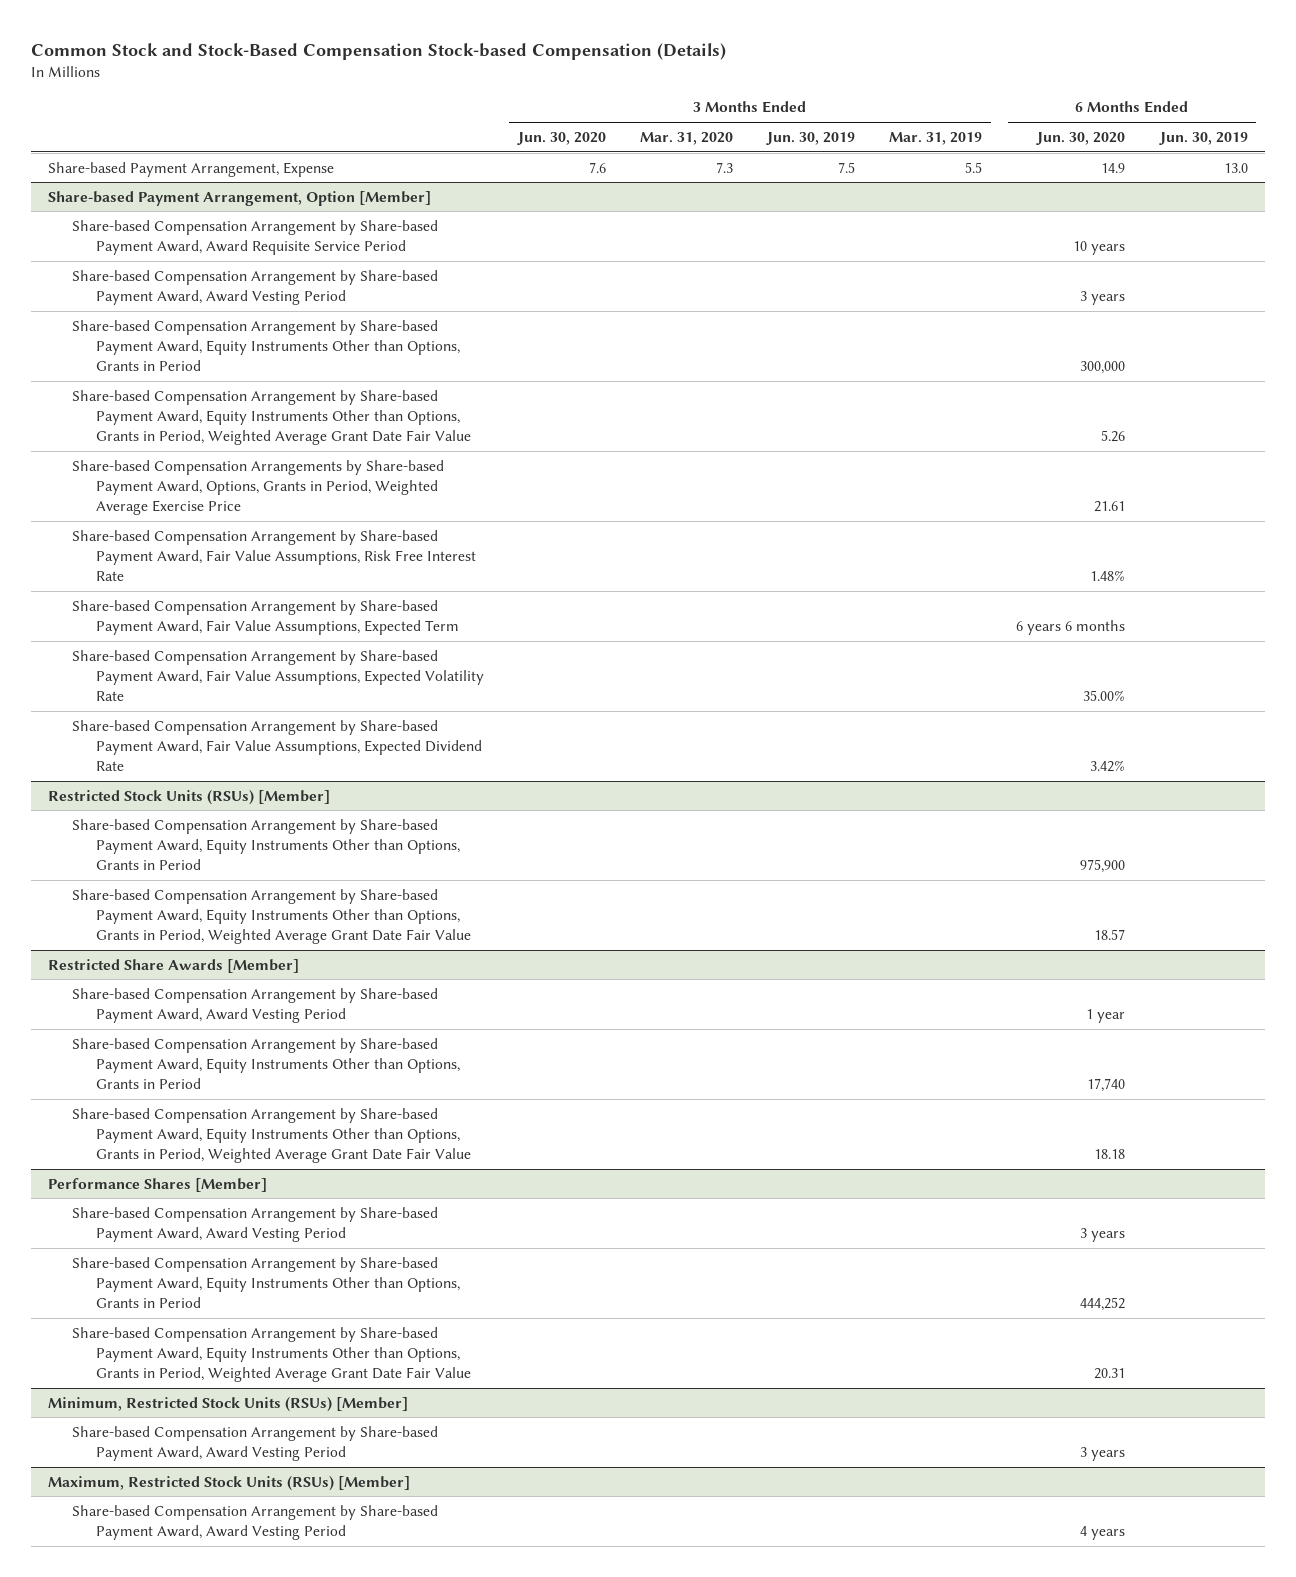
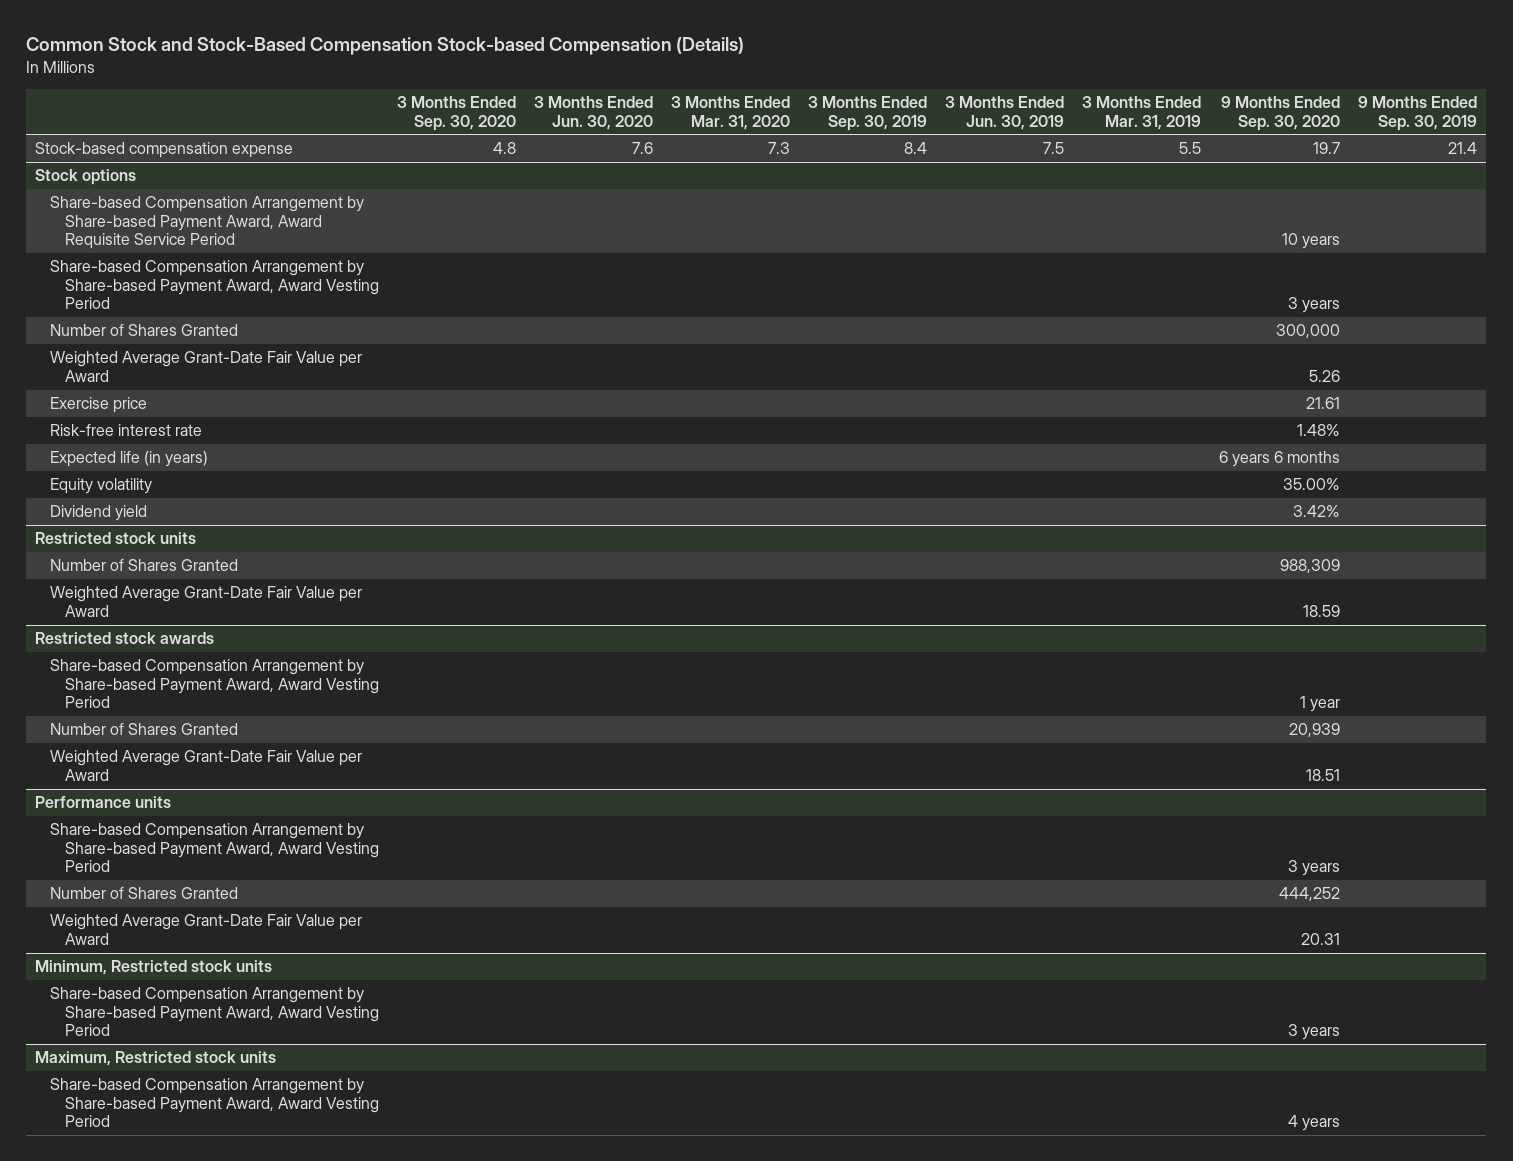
- | 3 Months Ended Jun. 30, 2020 | 3 Months Ended Mar. 31, 2020 | 3 Months Ended Jun. 30, 2019 | 3 Months Ended Mar. 31, 2019 | 6 Months Ended Jun. 30, 2020 | 6 Months Ended Jun. 30, 2019
+ | 3 Months Ended Sep. 30, 2020 | 3 Months Ended Jun. 30, 2020 | 3 Months Ended Mar. 31, 2020 | 3 Months Ended Sep. 30, 2019 | 3 Months Ended Jun. 30, 2019 | 3 Months Ended Mar. 31, 2019 | 9 Months Ended Sep. 30, 2020 | 9 Months Ended Sep. 30, 2019
- Share-based Payment Arrangement, Expense | 7.6 | 7.3 | 7.5 | 5.5 | 14.9 | 13.0
- Share-based Payment Arrangement, Option [Member]
+ Stock-based compensation expense | 4.8 | 7.6 | 7.3 | 8.4 | 7.5 | 5.5 | 19.7 | 21.4
+ Stock options
- Share-based Compensation Arrangement by Share-based Payment Award, Equity Instruments Other than Options, Grants in Period | | | | | 300,000 |
- Share-based Compensation Arrangement by Share-based Payment Award, Equity Instruments Other than Options, Grants in Period, Weighted Average Grant Date Fair Value | | | | | 5.26 |
- Share-based Compensation Arrangements by Share-based Payment Award, Options, Grants in Period, Weighted Average Exercise Price | | | | | 21.61 |
- Share-based Compensation Arrangement by Share-based Payment Award, Fair Value Assumptions, Risk Free Interest Rate | | | | | 1.48% |
- Share-based Compensation Arrangement by Share-based Payment Award, Fair Value Assumptions, Expected Term | | | | | 6 years 6 months |
- Share-based Compensation Arrangement by Share-based Payment Award, Fair Value Assumptions, Expected Volatility Rate | | | | | 35.00% |
- Share-based Compensation Arrangement by Share-based Payment Award, Fair Value Assumptions, Expected Dividend Rate | | | | | 3.42% |
- Restricted Stock Units (RSUs) [Member]
- Share-based Compensation Arrangement by Share-based Payment Award, Equity Instruments Other than Options, Grants in Period | | | | | 975,900 |
- Share-based Compensation Arrangement by Share-based Payment Award, Equity Instruments Other than Options, Grants in Period, Weighted Average Grant Date Fair Value | | | | | 18.57 |
- Restricted Share Awards [Member]
+ Number of Shares Granted | | | | | | | 300,000 |
+ Weighted Average Grant-Date Fair Value per Award | | | | | | | 5.26 |
+ Exercise price | | | | | | | 21.61 |
+ Risk-free interest rate | | | | | | | 1.48% |
+ Expected life (in years) | | | | | | | 6 years 6 months |
+ Equity volatility | | | | | | | 35.00% |
+ Dividend yield | | | | | | | 3.42% |
+ Restricted stock units
+ Number of Shares Granted | | | | | | | 988,309 |
+ Weighted Average Grant-Date Fair Value per Award | | | | | | | 18.59 |
+ Restricted stock awards
- Share-based Compensation Arrangement by Share-based Payment Award, Equity Instruments Other than Options, Grants in Period | | | | | 17,740 |
- Share-based Compensation Arrangement by Share-based Payment Award, Equity Instruments Other than Options, Grants in Period, Weighted Average Grant Date Fair Value | | | | | 18.18 |
- Performance Shares [Member]
+ Number of Shares Granted | | | | | | | 20,939 |
+ Weighted Average Grant-Date Fair Value per Award | | | | | | | 18.51 |
+ Performance units
- Share-based Compensation Arrangement by Share-based Payment Award, Equity Instruments Other than Options, Grants in Period | | | | | 444,252 |
- Share-based Compensation Arrangement by Share-based Payment Award, Equity Instruments Other than Options, Grants in Period, Weighted Average Grant Date Fair Value | | | | | 20.31 |
- Minimum, Restricted Stock Units (RSUs) [Member]
+ Number of Shares Granted | | | | | | | 444,252 |
+ Weighted Average Grant-Date Fair Value per Award | | | | | | | 20.31 |
+ Minimum, Restricted stock units
- Maximum, Restricted Stock Units (RSUs) [Member]
+ Maximum, Restricted stock units

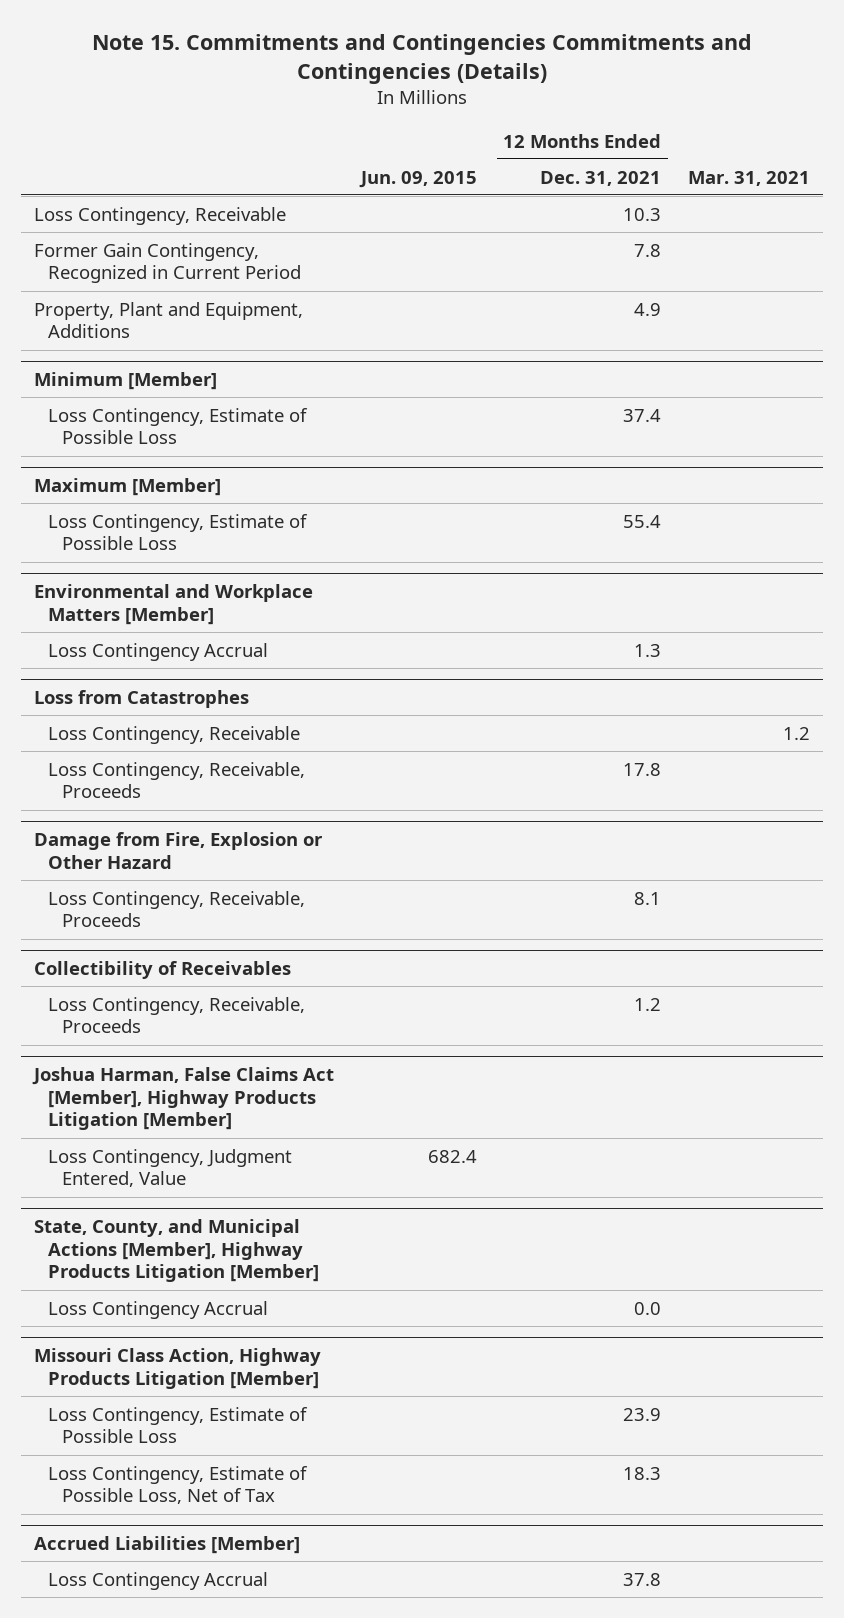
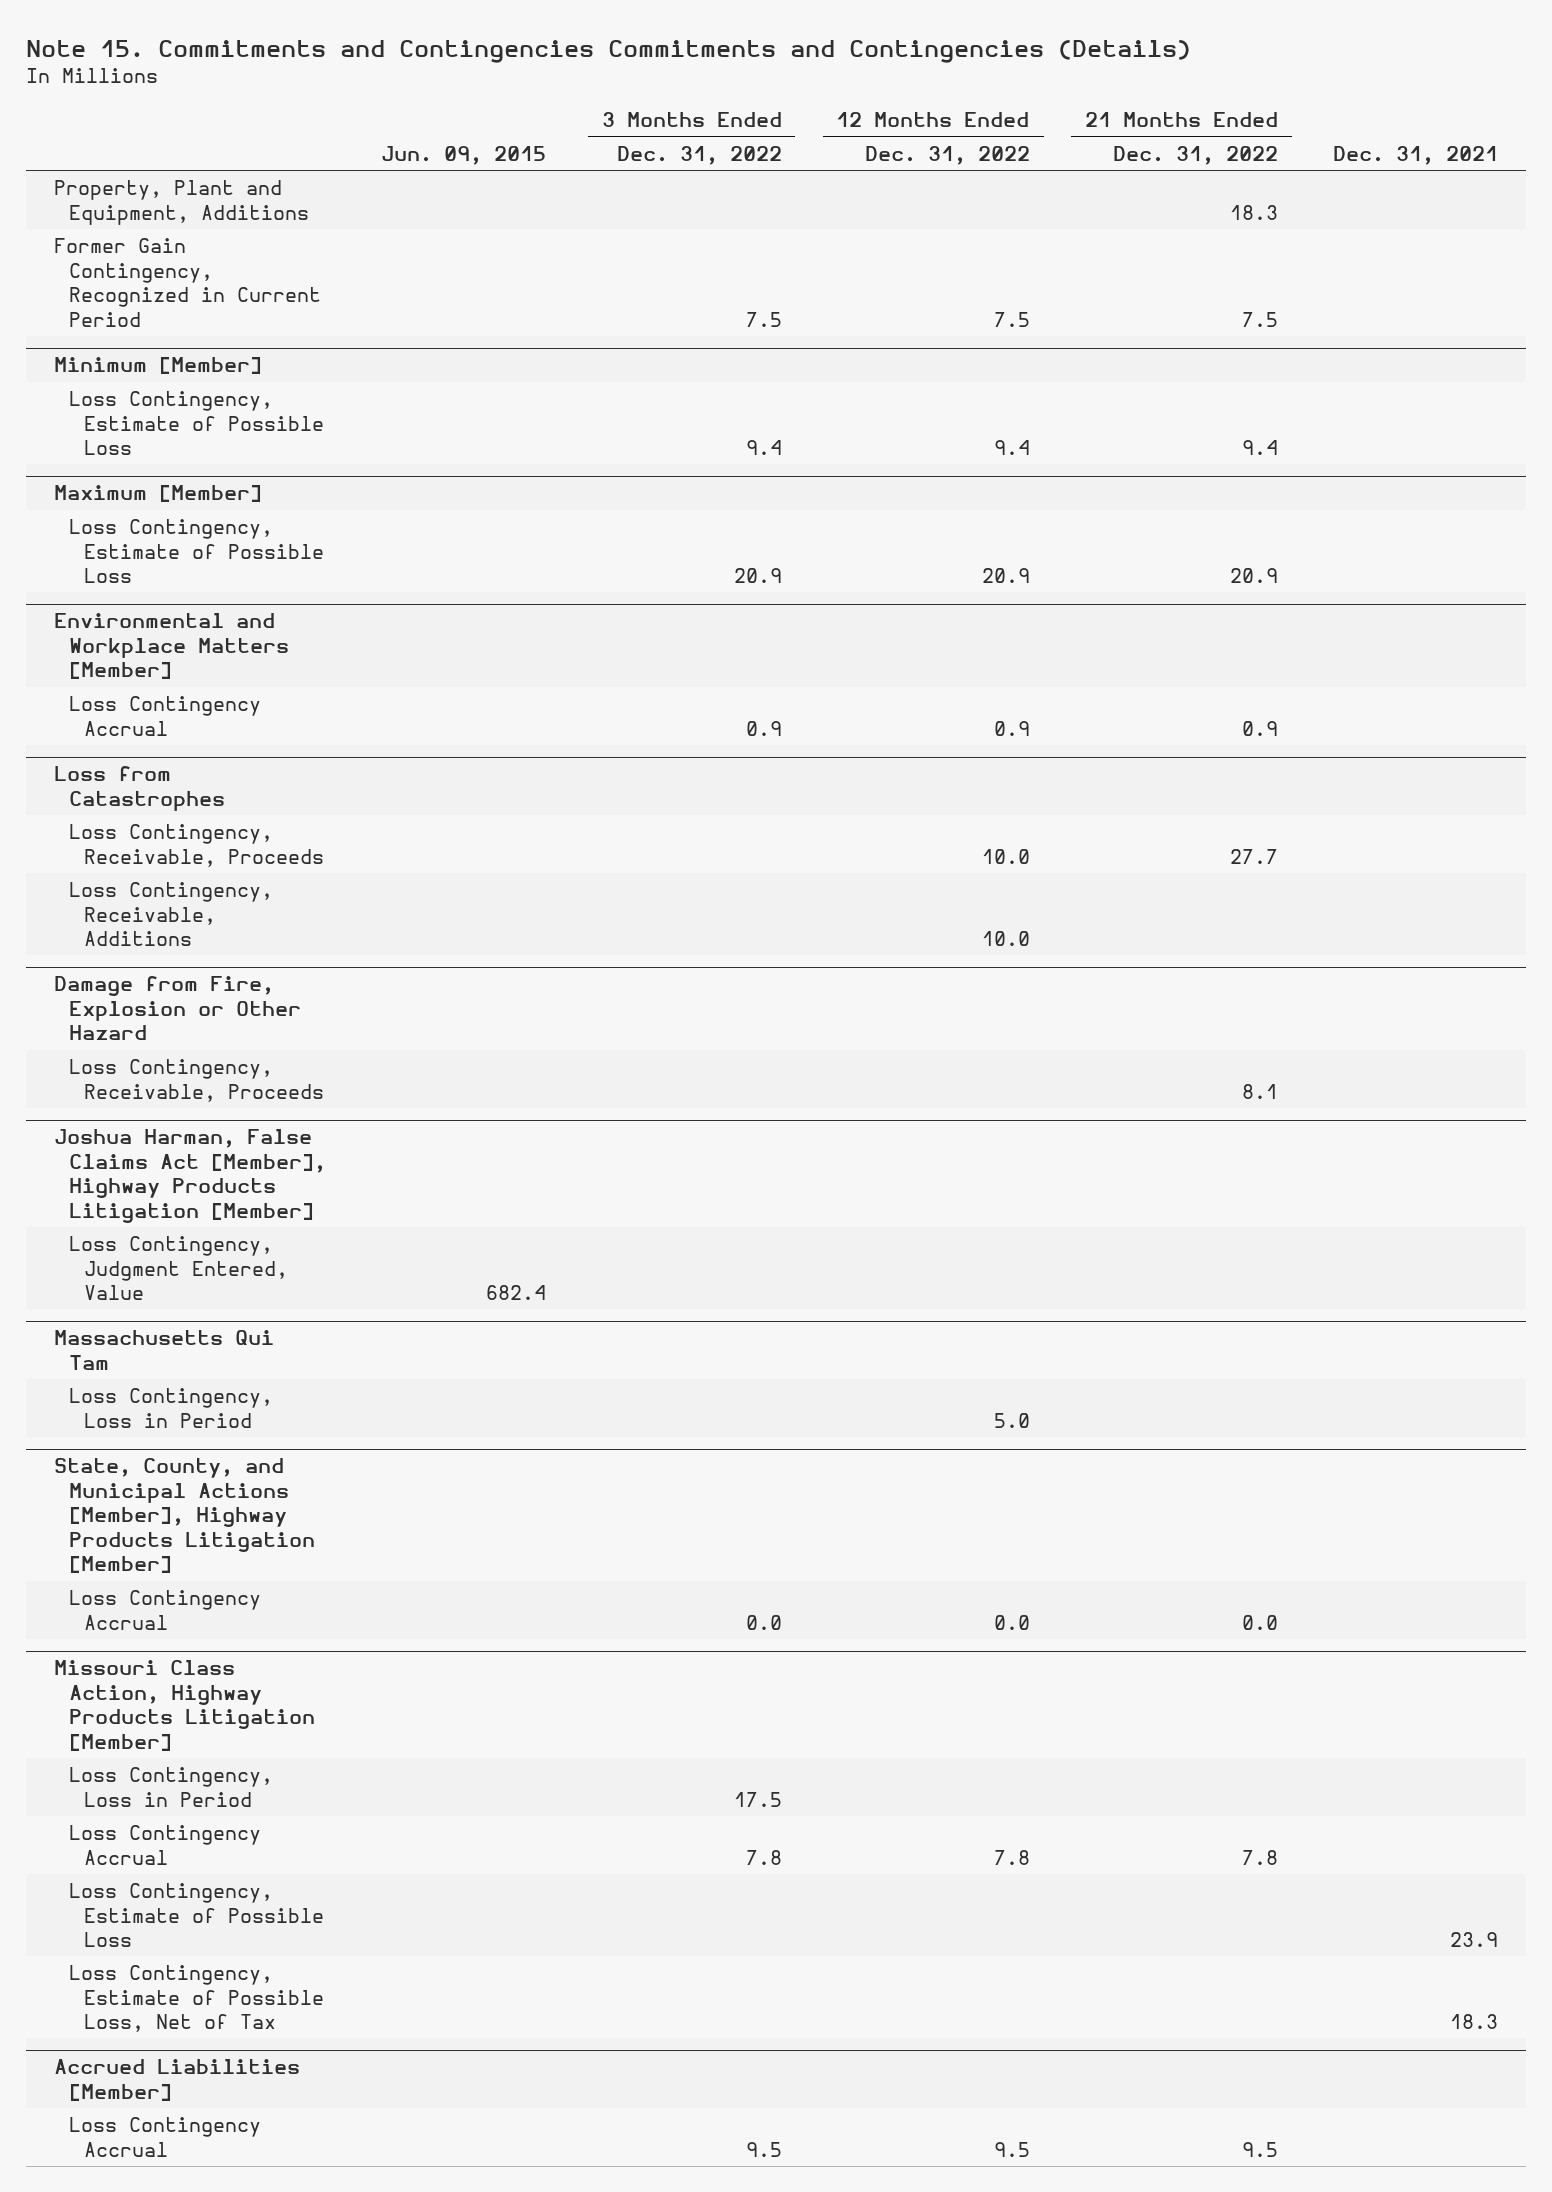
- | Jun. 09, 2015 | 12 Months Ended Dec. 31, 2021 | Mar. 31, 2021
+ | Jun. 09, 2015 | 3 Months Ended Dec. 31, 2022 | 12 Months Ended Dec. 31, 2022 | 21 Months Ended Dec. 31, 2022 | Dec. 31, 2021
- Loss Contingency, Receivable | | 10.3 |
moved down: Former Gain Contingency, Recognized in Current Period | | 7.5 | 7.5 | 7.5 |
@ Loss from Catastrophes
- Loss Contingency, Receivable | | | 1.2
+ Loss Contingency, Receivable, Additions | | | 10.0 | |
- Collectibility of Receivables
- Loss Contingency, Receivable, Proceeds | | 1.2 |
+ Massachusetts Qui Tam
+ Loss Contingency, Loss in Period | | | 5.0 | |
@ Missouri Class Action, Highway Products Litigation [Member]
+ Loss Contingency, Loss in Period | | 17.5 | | |
+ Loss Contingency Accrual | | 7.8 | 7.8 | 7.8 |

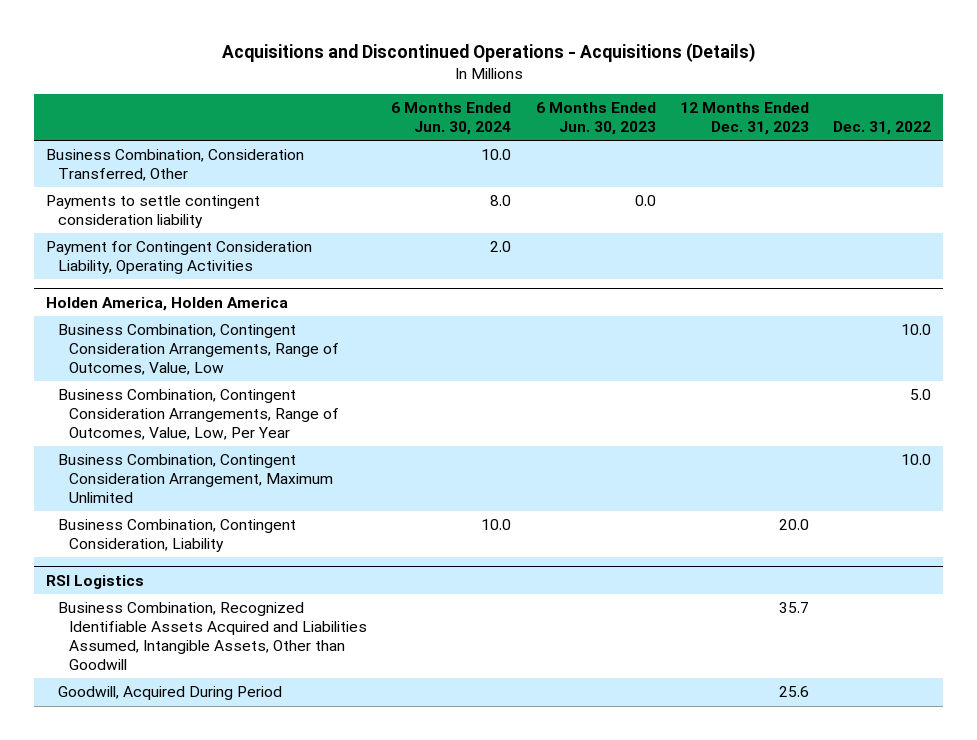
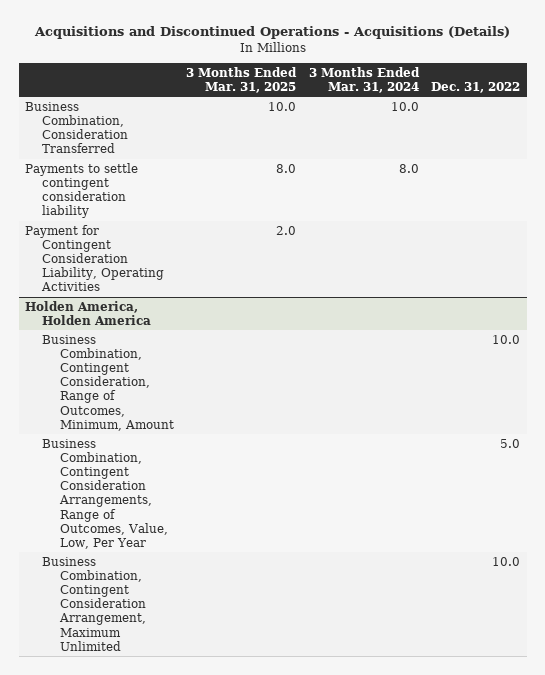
- | 6 Months Ended Jun. 30, 2024 | 6 Months Ended Jun. 30, 2023 | 12 Months Ended Dec. 31, 2023 | Dec. 31, 2022
+ | 3 Months Ended Mar. 31, 2025 | 3 Months Ended Mar. 31, 2024 | Dec. 31, 2022
- Business Combination, Consideration Transferred, Other | 10.0 | | |
+ Business Combination, Consideration Transferred | 10.0 | 10.0 |
@ Holden America, Holden America
- Business Combination, Contingent Consideration Arrangements, Range of Outcomes, Value, Low | | | | 10.0
+ Business Combination, Contingent Consideration, Range of Outcomes, Minimum, Amount | | | 10.0
- Business Combination, Contingent Consideration, Liability | 10.0 | | 20.0 |
- RSI Logistics
- Business Combination, Recognized Identifiable Assets Acquired and Liabilities Assumed, Intangible Assets, Other than Goodwill | | | 35.7 |
- Goodwill, Acquired During Period | | | 25.6 |

